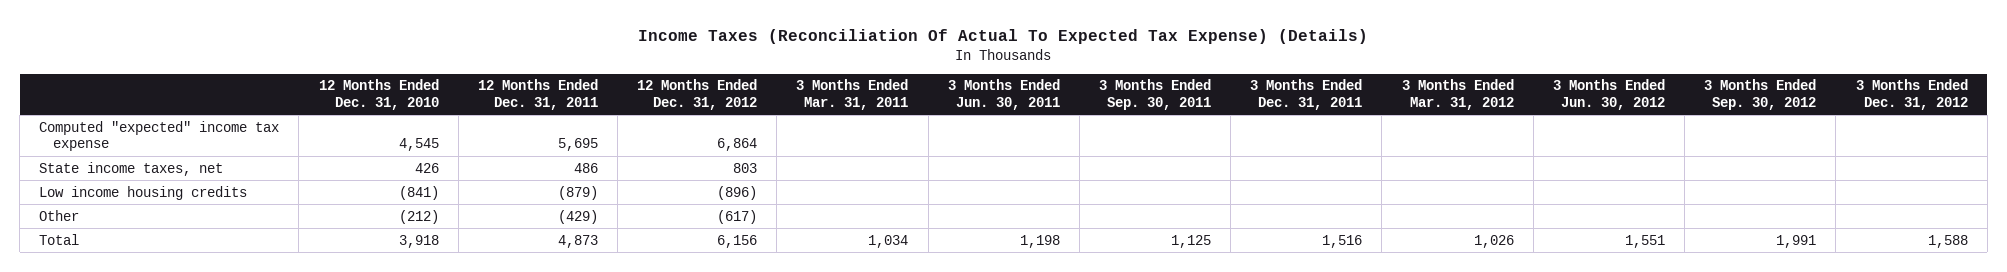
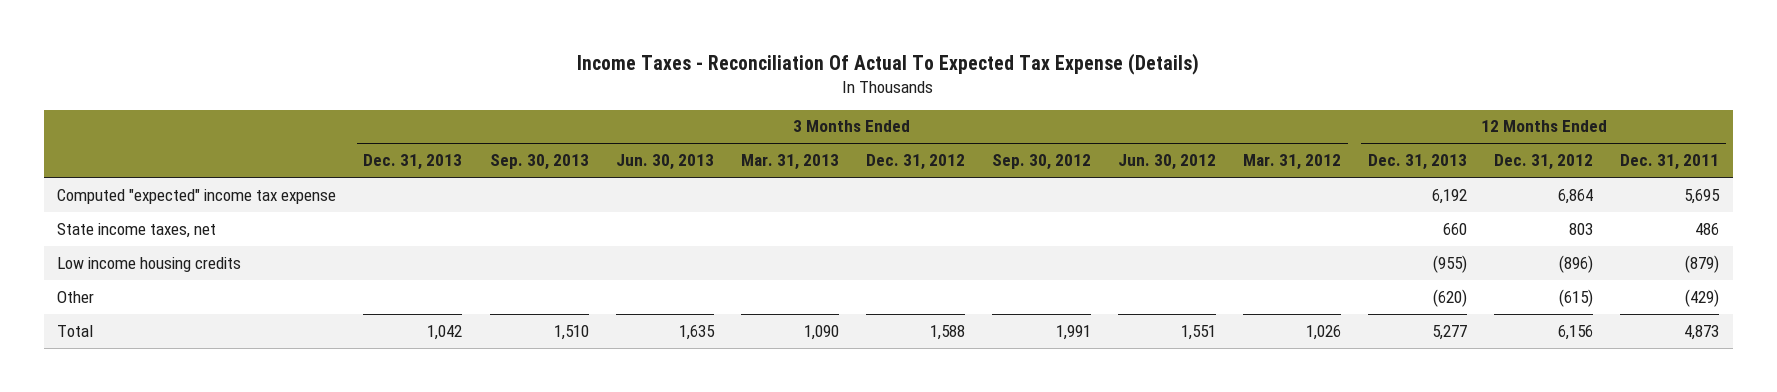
- Income Taxes (Reconciliation Of Actual To Expected Tax Expense) (Details)
+ Income Taxes - Reconciliation Of Actual To Expected Tax Expense (Details)
- | 12 Months Ended Dec. 31, 2010 | 12 Months Ended Dec. 31, 2011 | 12 Months Ended Dec. 31, 2012 | 3 Months Ended Mar. 31, 2011 | 3 Months Ended Jun. 30, 2011 | 3 Months Ended Sep. 30, 2011 | 3 Months Ended Dec. 31, 2011 | 3 Months Ended Mar. 31, 2012 | 3 Months Ended Jun. 30, 2012 | 3 Months Ended Sep. 30, 2012 | 3 Months Ended Dec. 31, 2012
+ | 3 Months Ended Dec. 31, 2013 | 3 Months Ended Sep. 30, 2013 | 3 Months Ended Jun. 30, 2013 | 3 Months Ended Mar. 31, 2013 | 3 Months Ended Dec. 31, 2012 | 3 Months Ended Sep. 30, 2012 | 3 Months Ended Jun. 30, 2012 | 3 Months Ended Mar. 31, 2012 | 12 Months Ended Dec. 31, 2013 | 12 Months Ended Dec. 31, 2012 | 12 Months Ended Dec. 31, 2011
- Other | (212) | (429) | (617) | | | | | | | |
+ Other | | | | | | | | | (620) | (615) | (429)

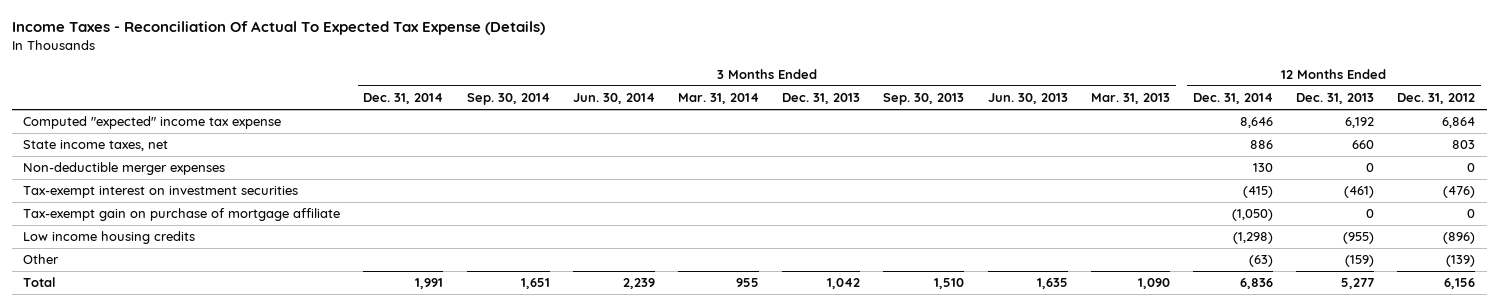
- | 3 Months Ended Dec. 31, 2013 | 3 Months Ended Sep. 30, 2013 | 3 Months Ended Jun. 30, 2013 | 3 Months Ended Mar. 31, 2013 | 3 Months Ended Dec. 31, 2012 | 3 Months Ended Sep. 30, 2012 | 3 Months Ended Jun. 30, 2012 | 3 Months Ended Mar. 31, 2012 | 12 Months Ended Dec. 31, 2013 | 12 Months Ended Dec. 31, 2012 | 12 Months Ended Dec. 31, 2011
+ | 3 Months Ended Dec. 31, 2014 | 3 Months Ended Sep. 30, 2014 | 3 Months Ended Jun. 30, 2014 | 3 Months Ended Mar. 31, 2014 | 3 Months Ended Dec. 31, 2013 | 3 Months Ended Sep. 30, 2013 | 3 Months Ended Jun. 30, 2013 | 3 Months Ended Mar. 31, 2013 | 12 Months Ended Dec. 31, 2014 | 12 Months Ended Dec. 31, 2013 | 12 Months Ended Dec. 31, 2012
+ Non-deductible merger expenses | | | | | | | | | 130 | 0 | 0
+ Tax-exempt interest on investment securities | | | | | | | | | (415) | (461) | (476)
+ Tax-exempt gain on purchase of mortgage affiliate | | | | | | | | | (1,050) | 0 | 0
- Other | | | | | | | | | (620) | (615) | (429)
+ Other | | | | | | | | | (63) | (159) | (139)

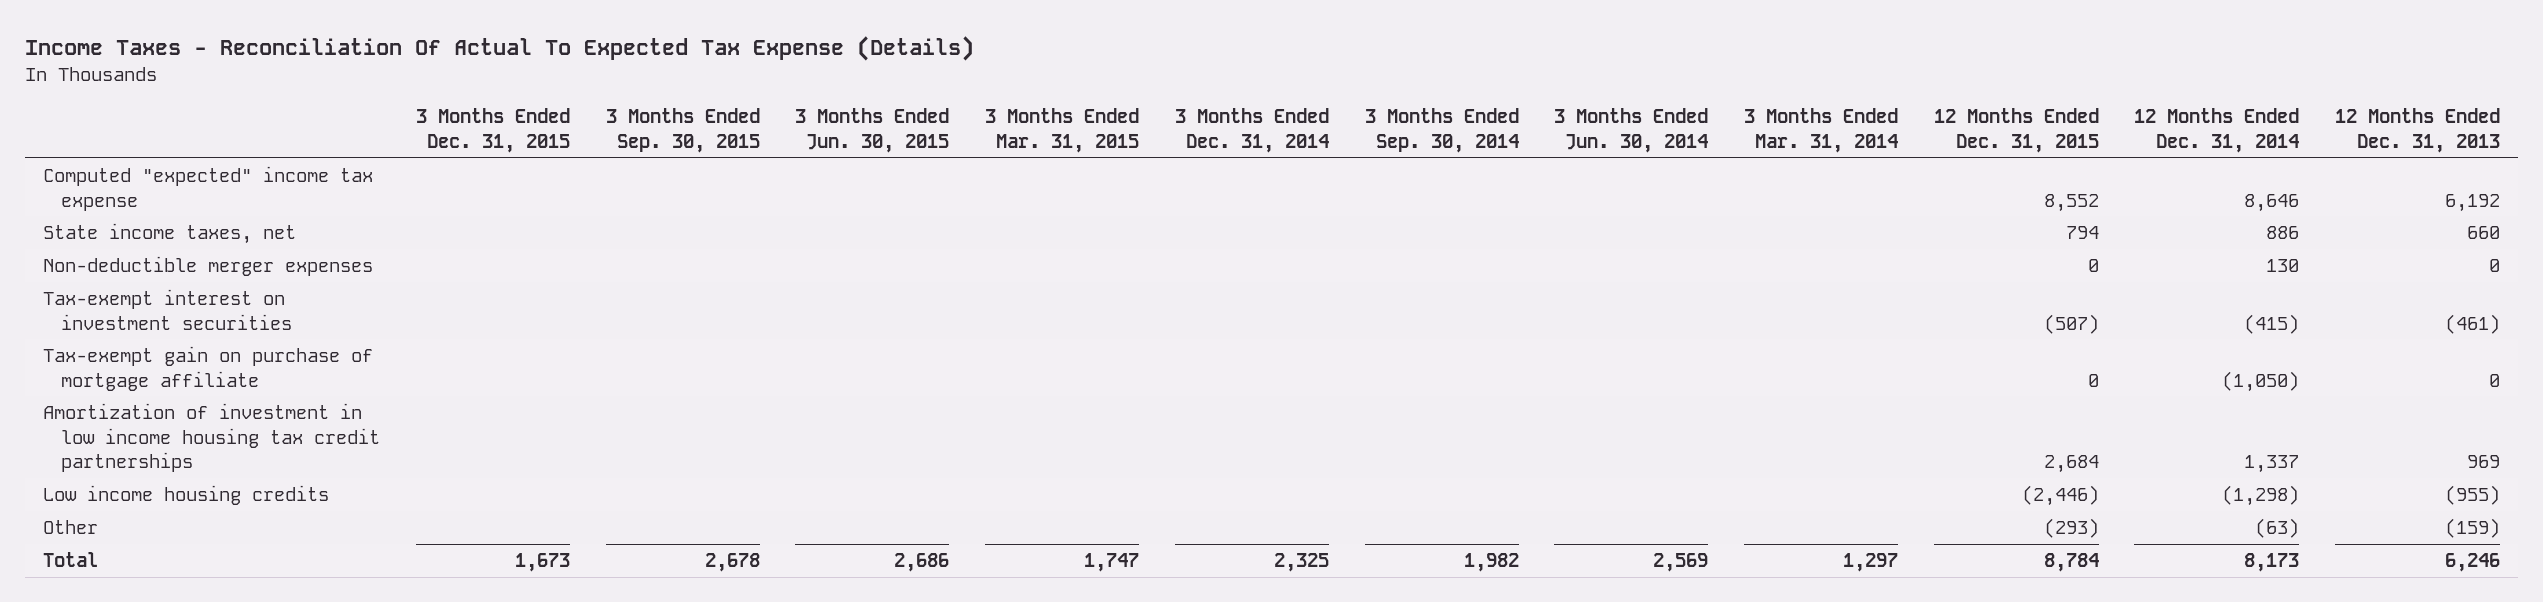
- | 3 Months Ended Dec. 31, 2014 | 3 Months Ended Sep. 30, 2014 | 3 Months Ended Jun. 30, 2014 | 3 Months Ended Mar. 31, 2014 | 3 Months Ended Dec. 31, 2013 | 3 Months Ended Sep. 30, 2013 | 3 Months Ended Jun. 30, 2013 | 3 Months Ended Mar. 31, 2013 | 12 Months Ended Dec. 31, 2014 | 12 Months Ended Dec. 31, 2013 | 12 Months Ended Dec. 31, 2012
+ | 3 Months Ended Dec. 31, 2015 | 3 Months Ended Sep. 30, 2015 | 3 Months Ended Jun. 30, 2015 | 3 Months Ended Mar. 31, 2015 | 3 Months Ended Dec. 31, 2014 | 3 Months Ended Sep. 30, 2014 | 3 Months Ended Jun. 30, 2014 | 3 Months Ended Mar. 31, 2014 | 12 Months Ended Dec. 31, 2015 | 12 Months Ended Dec. 31, 2014 | 12 Months Ended Dec. 31, 2013
+ Amortization of investment in low income housing tax credit partnerships | | | | | | | | | 2,684 | 1,337 | 969
- Total | 1,991 | 1,651 | 2,239 | 955 | 1,042 | 1,510 | 1,635 | 1,090 | 6,836 | 5,277 | 6,156
+ Total | 1,673 | 2,678 | 2,686 | 1,747 | 2,325 | 1,982 | 2,569 | 1,297 | 8,784 | 8,173 | 6,246

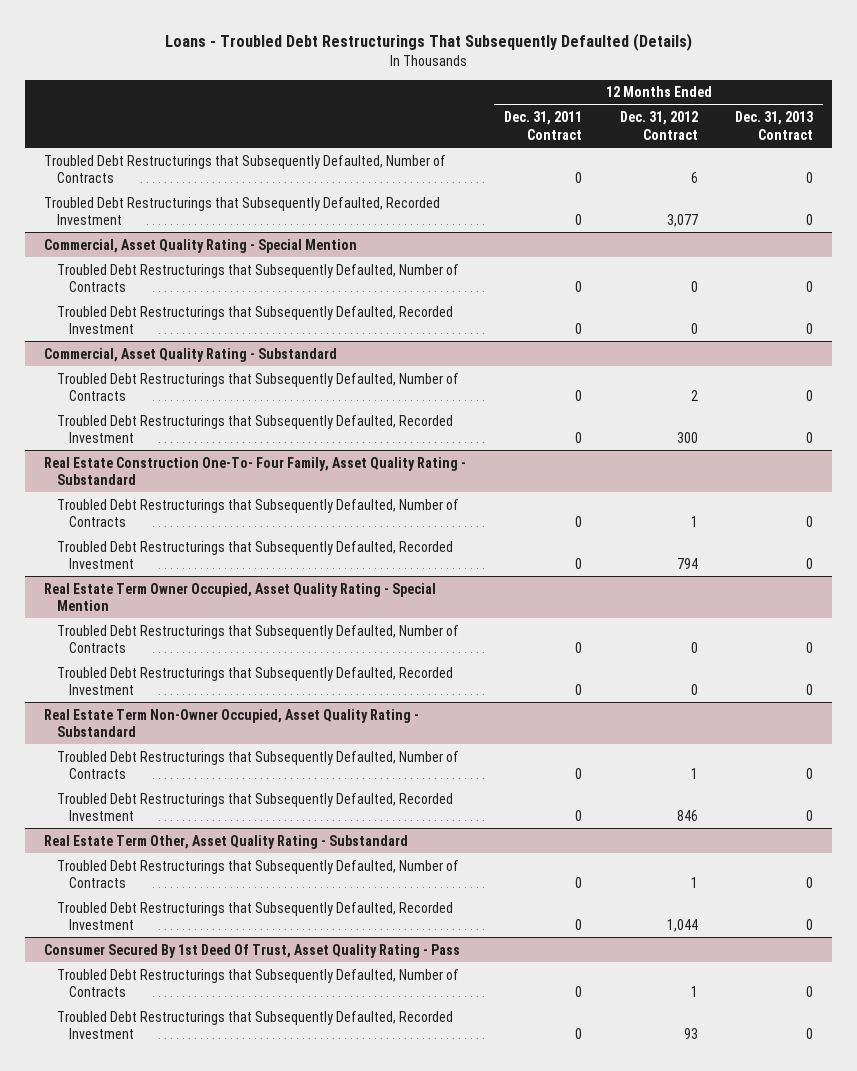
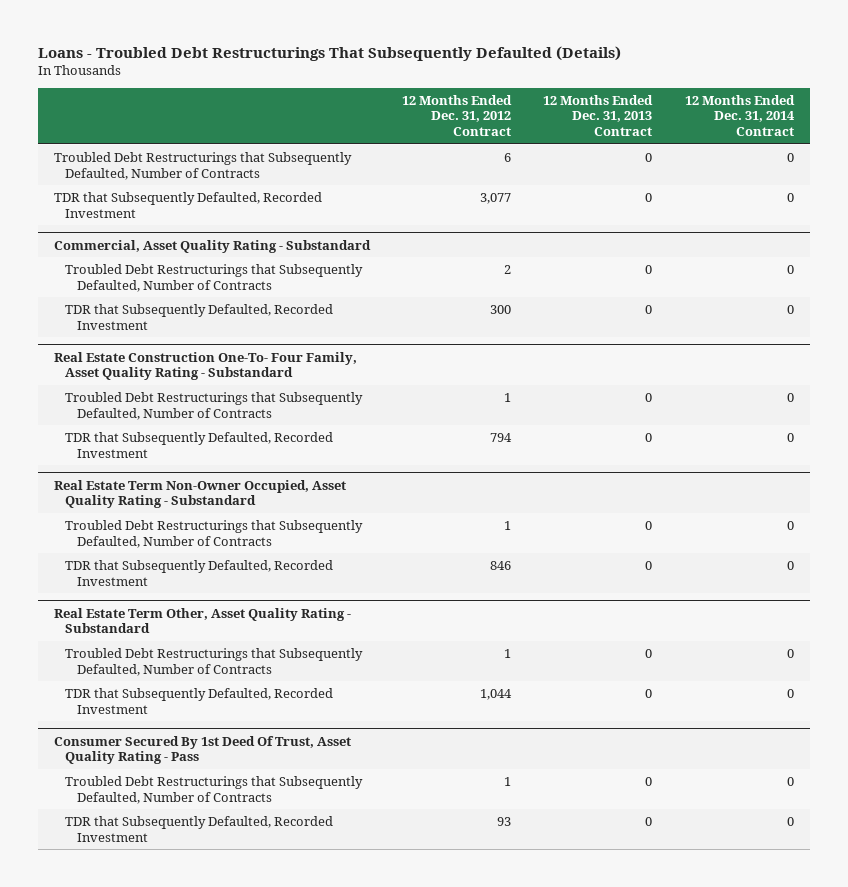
- | 12 Months Ended Dec. 31, 2011 Contract | 12 Months Ended Dec. 31, 2012 Contract | 12 Months Ended Dec. 31, 2013 Contract
+ | 12 Months Ended Dec. 31, 2012 Contract | 12 Months Ended Dec. 31, 2013 Contract | 12 Months Ended Dec. 31, 2014 Contract
- Troubled Debt Restructurings that Subsequently Defaulted, Recorded Investment | 0 | 3,077 | 0
- Commercial, Asset Quality Rating - Special Mention
- Troubled Debt Restructurings that Subsequently Defaulted, Number of Contracts | 0 | 0 | 0
- Troubled Debt Restructurings that Subsequently Defaulted, Recorded Investment | 0 | 0 | 0
+ TDR that Subsequently Defaulted, Recorded Investment | 3,077 | 0 | 0
@ Commercial, Asset Quality Rating - Substandard
- Troubled Debt Restructurings that Subsequently Defaulted, Recorded Investment | 0 | 300 | 0
+ TDR that Subsequently Defaulted, Recorded Investment | 300 | 0 | 0
@ Real Estate Construction One-To- Four Family, Asset Quality Rating - Substandard
- Troubled Debt Restructurings that Subsequently Defaulted, Recorded Investment | 0 | 794 | 0
- Real Estate Term Owner Occupied, Asset Quality Rating - Special Mention
- Troubled Debt Restructurings that Subsequently Defaulted, Number of Contracts | 0 | 0 | 0
- Troubled Debt Restructurings that Subsequently Defaulted, Recorded Investment | 0 | 0 | 0
@ Real Estate Construction One-To- Four Family, Asset Quality Rating - Substandard
+ TDR that Subsequently Defaulted, Recorded Investment | 794 | 0 | 0
@ Real Estate Term Non-Owner Occupied, Asset Quality Rating - Substandard
- Troubled Debt Restructurings that Subsequently Defaulted, Recorded Investment | 0 | 846 | 0
+ TDR that Subsequently Defaulted, Recorded Investment | 846 | 0 | 0
@ Real Estate Term Other, Asset Quality Rating - Substandard
- Troubled Debt Restructurings that Subsequently Defaulted, Recorded Investment | 0 | 1,044 | 0
+ TDR that Subsequently Defaulted, Recorded Investment | 1,044 | 0 | 0
@ Consumer Secured By 1st Deed Of Trust, Asset Quality Rating - Pass
- Troubled Debt Restructurings that Subsequently Defaulted, Recorded Investment | 0 | 93 | 0
+ TDR that Subsequently Defaulted, Recorded Investment | 93 | 0 | 0

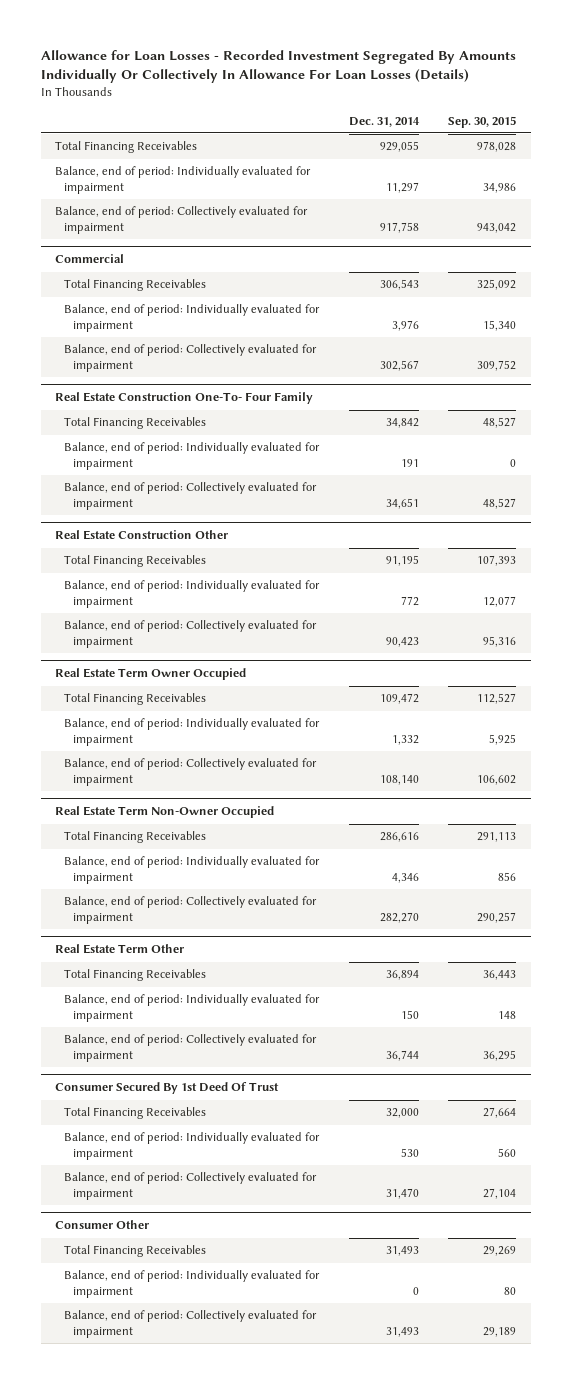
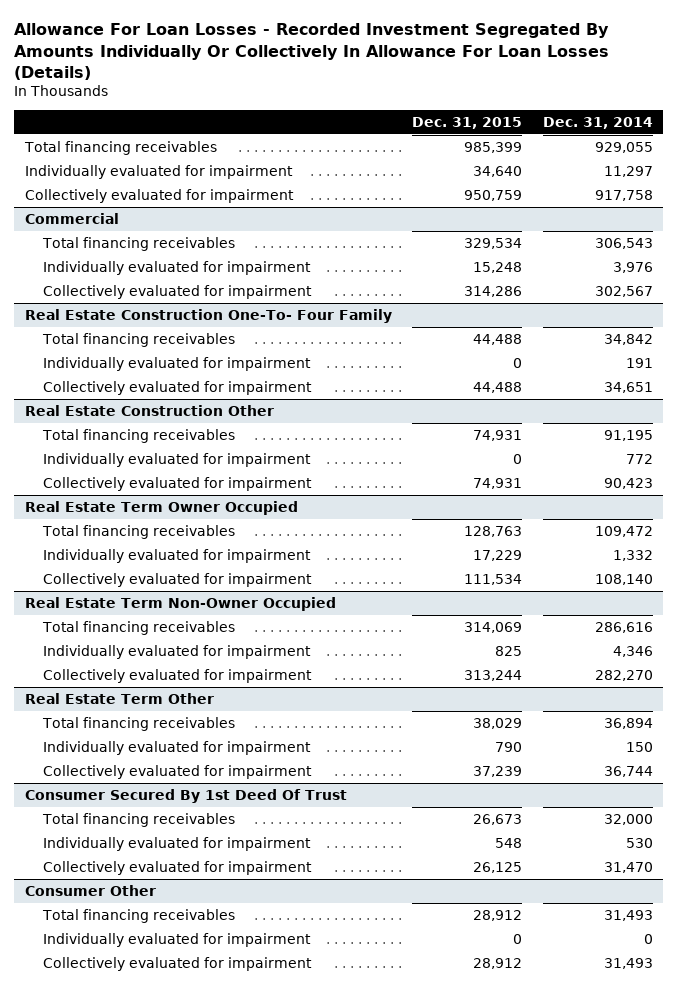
- Allowance for Loan Losses - Recorded Investment Segregated By Amounts Individually Or Collectively In Allowance For Loan Losses (Details)
+ Allowance For Loan Losses - Recorded Investment Segregated By Amounts Individually Or Collectively In Allowance For Loan Losses (Details)
- | Dec. 31, 2014 | Sep. 30, 2015
+ | Dec. 31, 2015 | Dec. 31, 2014
- Total Financing Receivables | 929,055 | 978,028
- Balance, end of period: Individually evaluated for impairment | 11,297 | 34,986
- Balance, end of period: Collectively evaluated for impairment | 917,758 | 943,042
+ Total financing receivables | 985,399 | 929,055
+ Individually evaluated for impairment | 34,640 | 11,297
+ Collectively evaluated for impairment | 950,759 | 917,758
@ Commercial
- Total Financing Receivables | 306,543 | 325,092
- Balance, end of period: Individually evaluated for impairment | 3,976 | 15,340
- Balance, end of period: Collectively evaluated for impairment | 302,567 | 309,752
+ Total financing receivables | 329,534 | 306,543
+ Individually evaluated for impairment | 15,248 | 3,976
+ Collectively evaluated for impairment | 314,286 | 302,567
@ Real Estate Construction One-To- Four Family
- Total Financing Receivables | 34,842 | 48,527
- Balance, end of period: Individually evaluated for impairment | 191 | 0
- Balance, end of period: Collectively evaluated for impairment | 34,651 | 48,527
+ Total financing receivables | 44,488 | 34,842
+ Individually evaluated for impairment | 0 | 191
+ Collectively evaluated for impairment | 44,488 | 34,651
@ Real Estate Construction Other
- Total Financing Receivables | 91,195 | 107,393
- Balance, end of period: Individually evaluated for impairment | 772 | 12,077
- Balance, end of period: Collectively evaluated for impairment | 90,423 | 95,316
+ Total financing receivables | 74,931 | 91,195
+ Individually evaluated for impairment | 0 | 772
+ Collectively evaluated for impairment | 74,931 | 90,423
@ Real Estate Term Owner Occupied
- Total Financing Receivables | 109,472 | 112,527
- Balance, end of period: Individually evaluated for impairment | 1,332 | 5,925
- Balance, end of period: Collectively evaluated for impairment | 108,140 | 106,602
+ Total financing receivables | 128,763 | 109,472
+ Individually evaluated for impairment | 17,229 | 1,332
+ Collectively evaluated for impairment | 111,534 | 108,140
@ Real Estate Term Non-Owner Occupied
- Total Financing Receivables | 286,616 | 291,113
- Balance, end of period: Individually evaluated for impairment | 4,346 | 856
- Balance, end of period: Collectively evaluated for impairment | 282,270 | 290,257
+ Total financing receivables | 314,069 | 286,616
+ Individually evaluated for impairment | 825 | 4,346
+ Collectively evaluated for impairment | 313,244 | 282,270
@ Real Estate Term Other
- Total Financing Receivables | 36,894 | 36,443
- Balance, end of period: Individually evaluated for impairment | 150 | 148
- Balance, end of period: Collectively evaluated for impairment | 36,744 | 36,295
+ Total financing receivables | 38,029 | 36,894
+ Individually evaluated for impairment | 790 | 150
+ Collectively evaluated for impairment | 37,239 | 36,744
@ Consumer Secured By 1st Deed Of Trust
- Total Financing Receivables | 32,000 | 27,664
- Balance, end of period: Individually evaluated for impairment | 530 | 560
- Balance, end of period: Collectively evaluated for impairment | 31,470 | 27,104
+ Total financing receivables | 26,673 | 32,000
+ Individually evaluated for impairment | 548 | 530
+ Collectively evaluated for impairment | 26,125 | 31,470
@ Consumer Other
- Total Financing Receivables | 31,493 | 29,269
- Balance, end of period: Individually evaluated for impairment | 0 | 80
- Balance, end of period: Collectively evaluated for impairment | 31,493 | 29,189
+ Total financing receivables | 28,912 | 31,493
+ Individually evaluated for impairment | 0 | 0
+ Collectively evaluated for impairment | 28,912 | 31,493

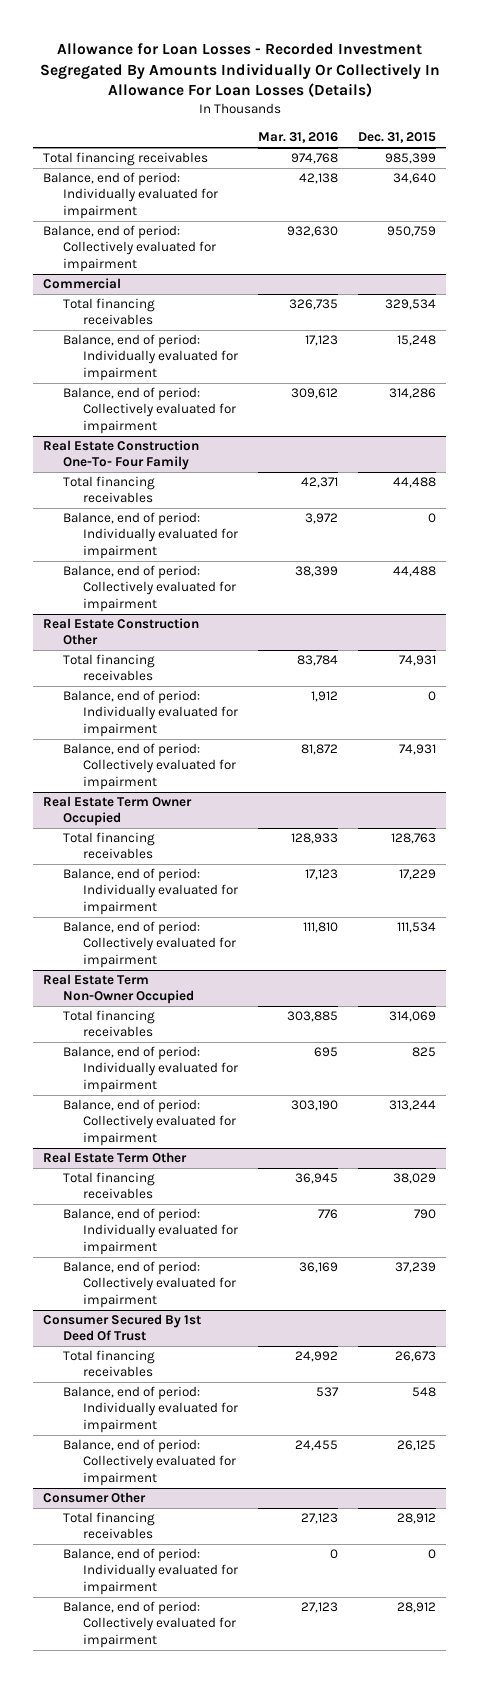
- Allowance For Loan Losses - Recorded Investment Segregated By Amounts Individually Or Collectively In Allowance For Loan Losses (Details)
+ Allowance for Loan Losses - Recorded Investment Segregated By Amounts Individually Or Collectively In Allowance For Loan Losses (Details)
- | Dec. 31, 2015 | Dec. 31, 2014
+ | Mar. 31, 2016 | Dec. 31, 2015
- Individually evaluated for impairment | 34,640 | 11,297
- Collectively evaluated for impairment | 950,759 | 917,758
+ Balance, end of period: Individually evaluated for impairment | 42,138 | 34,640
+ Balance, end of period: Collectively evaluated for impairment | 932,630 | 950,759
@ Commercial
- Individually evaluated for impairment | 15,248 | 3,976
- Collectively evaluated for impairment | 314,286 | 302,567
+ Balance, end of period: Individually evaluated for impairment | 17,123 | 15,248
+ Balance, end of period: Collectively evaluated for impairment | 309,612 | 314,286
@ Real Estate Construction One-To- Four Family
- Individually evaluated for impairment | 0 | 191
- Collectively evaluated for impairment | 44,488 | 34,651
+ Balance, end of period: Individually evaluated for impairment | 3,972 | 0
+ Balance, end of period: Collectively evaluated for impairment | 38,399 | 44,488
@ Real Estate Construction Other
- Individually evaluated for impairment | 0 | 772
- Collectively evaluated for impairment | 74,931 | 90,423
+ Balance, end of period: Individually evaluated for impairment | 1,912 | 0
+ Balance, end of period: Collectively evaluated for impairment | 81,872 | 74,931
@ Real Estate Term Owner Occupied
- Individually evaluated for impairment | 17,229 | 1,332
- Collectively evaluated for impairment | 111,534 | 108,140
+ Balance, end of period: Individually evaluated for impairment | 17,123 | 17,229
+ Balance, end of period: Collectively evaluated for impairment | 111,810 | 111,534
@ Real Estate Term Non-Owner Occupied
- Individually evaluated for impairment | 825 | 4,346
- Collectively evaluated for impairment | 313,244 | 282,270
+ Balance, end of period: Individually evaluated for impairment | 695 | 825
+ Balance, end of period: Collectively evaluated for impairment | 303,190 | 313,244
@ Real Estate Term Other
- Individually evaluated for impairment | 790 | 150
- Collectively evaluated for impairment | 37,239 | 36,744
+ Balance, end of period: Individually evaluated for impairment | 776 | 790
+ Balance, end of period: Collectively evaluated for impairment | 36,169 | 37,239
@ Consumer Secured By 1st Deed Of Trust
- Individually evaluated for impairment | 548 | 530
- Collectively evaluated for impairment | 26,125 | 31,470
+ Balance, end of period: Individually evaluated for impairment | 537 | 548
+ Balance, end of period: Collectively evaluated for impairment | 24,455 | 26,125
@ Consumer Other
- Individually evaluated for impairment | 0 | 0
- Collectively evaluated for impairment | 28,912 | 31,493
+ Balance, end of period: Individually evaluated for impairment | 0 | 0
+ Balance, end of period: Collectively evaluated for impairment | 27,123 | 28,912

